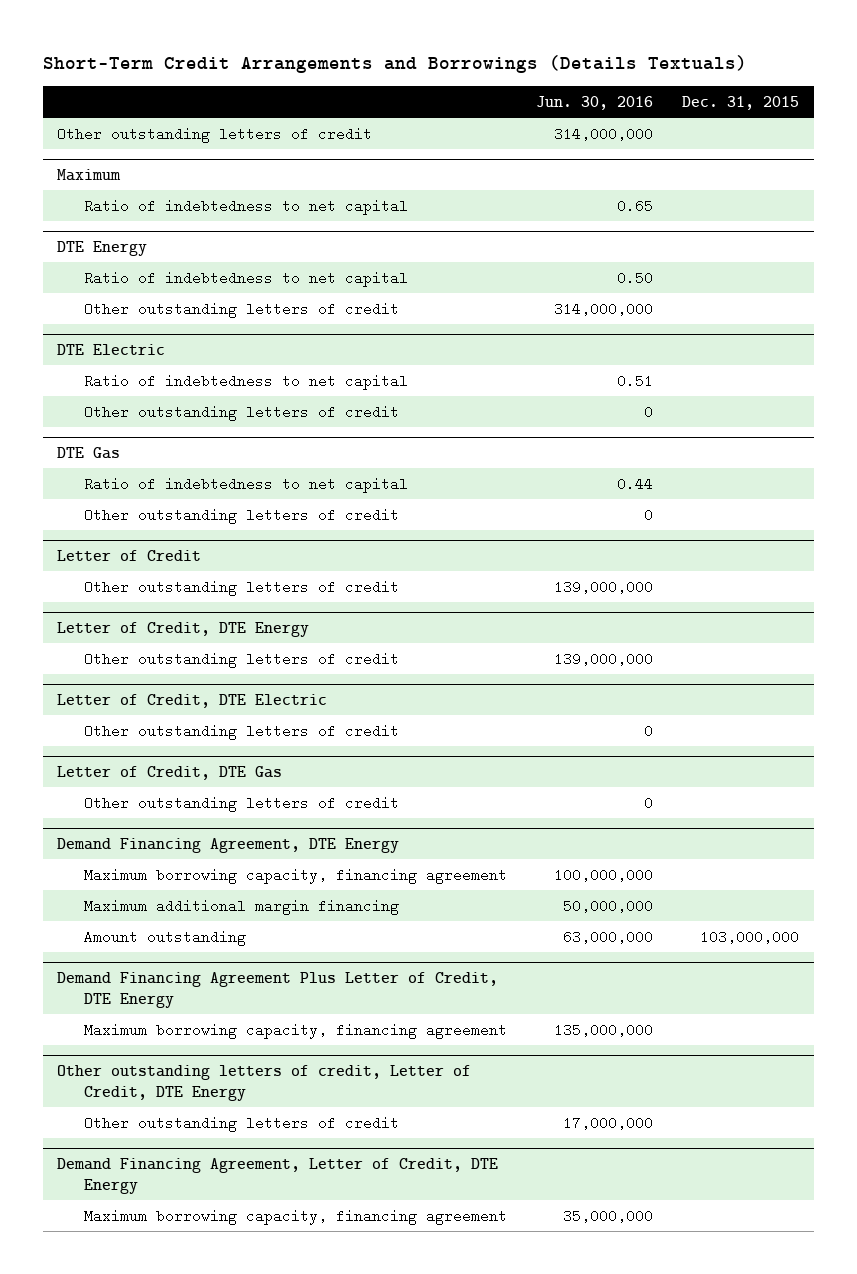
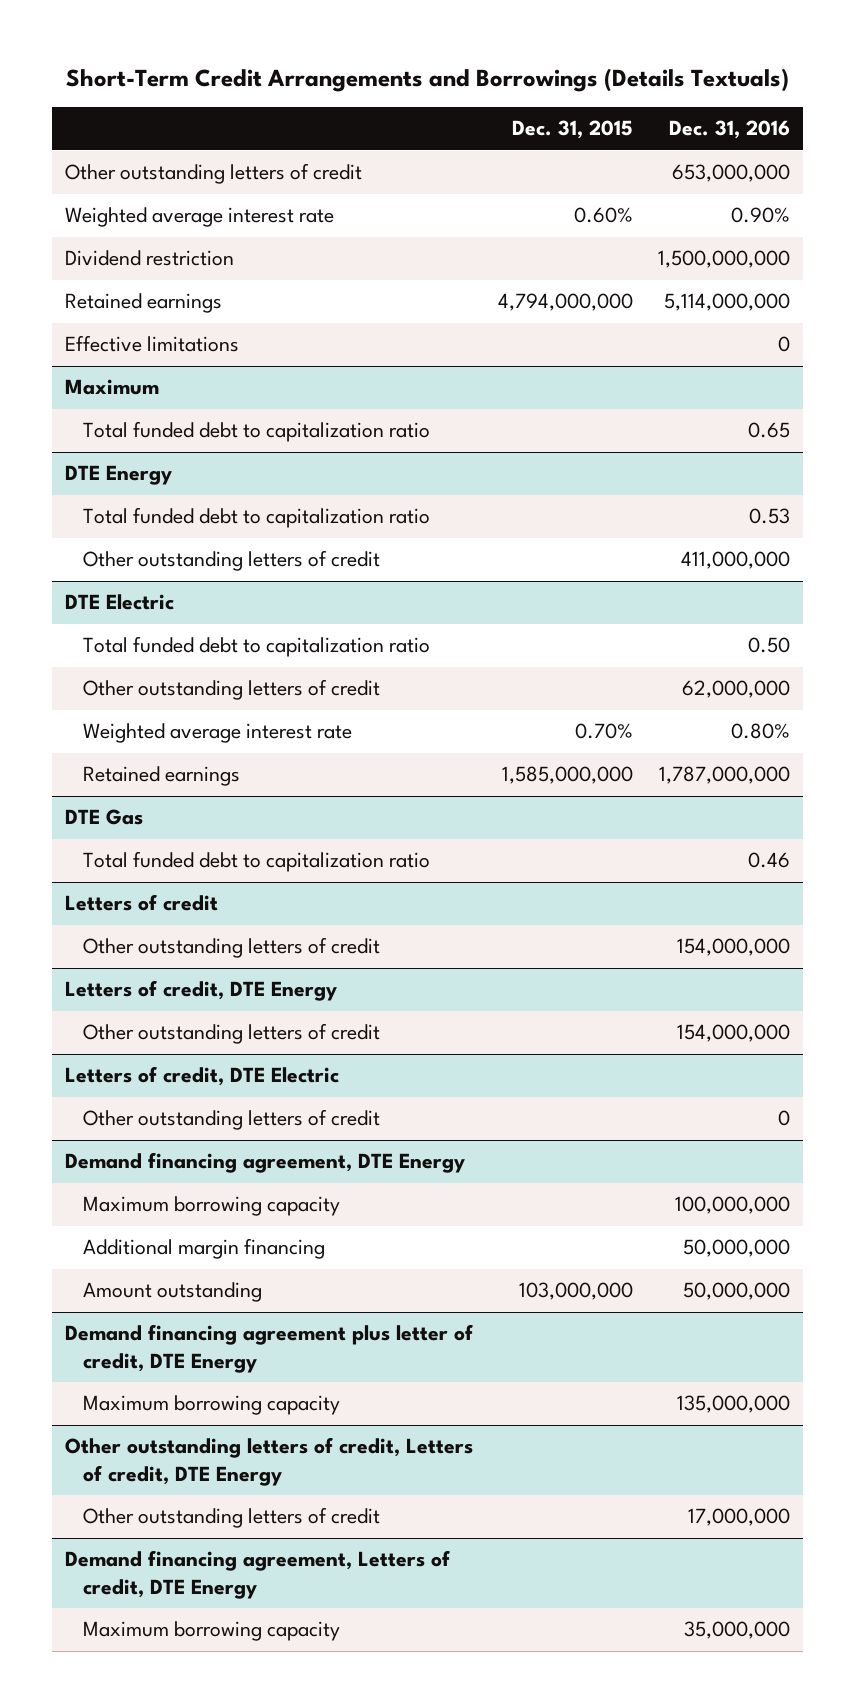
- | Jun. 30, 2016 | Dec. 31, 2015
+ | Dec. 31, 2015 | Dec. 31, 2016
+ Weighted average interest rate | 0.60% | 0.90%
+ Dividend restriction | | 1,500,000,000
+ Retained earnings | 4,794,000,000 | 5,114,000,000
+ Effective limitations | | 0
@ Maximum
- Ratio of indebtedness to net capital | 0.65 |
+ Total funded debt to capitalization ratio | | 0.65
@ DTE Energy
- Ratio of indebtedness to net capital | 0.50 |
+ Total funded debt to capitalization ratio | | 0.53
@ DTE Electric
- Ratio of indebtedness to net capital | 0.51 |
+ Total funded debt to capitalization ratio | | 0.50
+ Weighted average interest rate | 0.70% | 0.80%
+ Retained earnings | 1,585,000,000 | 1,787,000,000
@ DTE Gas
- Ratio of indebtedness to net capital | 0.44 |
- Other outstanding letters of credit | 0 |
- Letter of Credit
@ DTE Gas
+ Total funded debt to capitalization ratio | | 0.46
+ Letters of credit
- Letter of Credit, DTE Energy
+ Letters of credit, DTE Energy
- Letter of Credit, DTE Electric
+ Letters of credit, DTE Electric
- Letter of Credit, DTE Gas
- Other outstanding letters of credit | 0 |
- Demand Financing Agreement, DTE Energy
- Maximum borrowing capacity, financing agreement | 100,000,000 |
- Maximum additional margin financing | 50,000,000 |
+ Demand financing agreement, DTE Energy
+ Maximum borrowing capacity | | 100,000,000
+ Additional margin financing | | 50,000,000
- Demand Financing Agreement Plus Letter of Credit, DTE Energy
- Maximum borrowing capacity, financing agreement | 135,000,000 |
- Other outstanding letters of credit, Letter of Credit, DTE Energy
+ Demand financing agreement plus letter of credit, DTE Energy
+ Maximum borrowing capacity | | 135,000,000
+ Other outstanding letters of credit, Letters of credit, DTE Energy
- Demand Financing Agreement, Letter of Credit, DTE Energy
- Maximum borrowing capacity, financing agreement | 35,000,000 |
+ Demand financing agreement, Letters of credit, DTE Energy
+ Maximum borrowing capacity | | 35,000,000

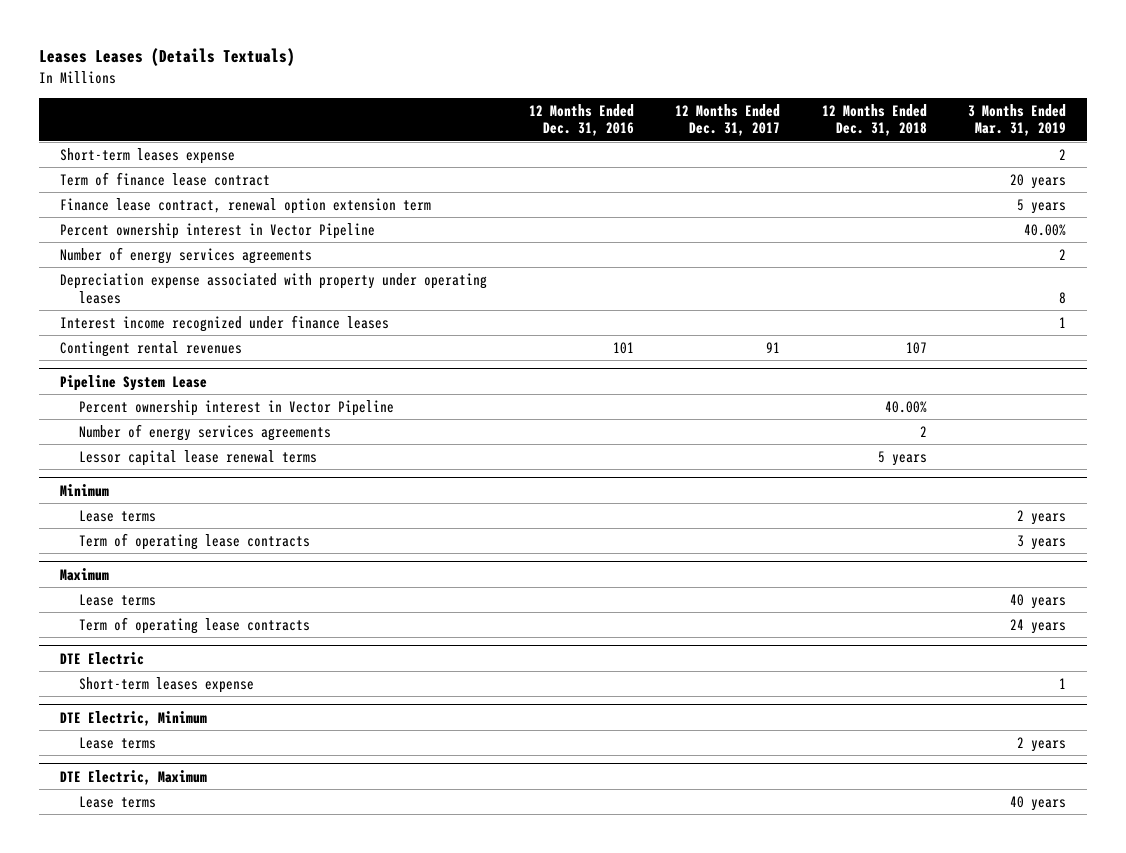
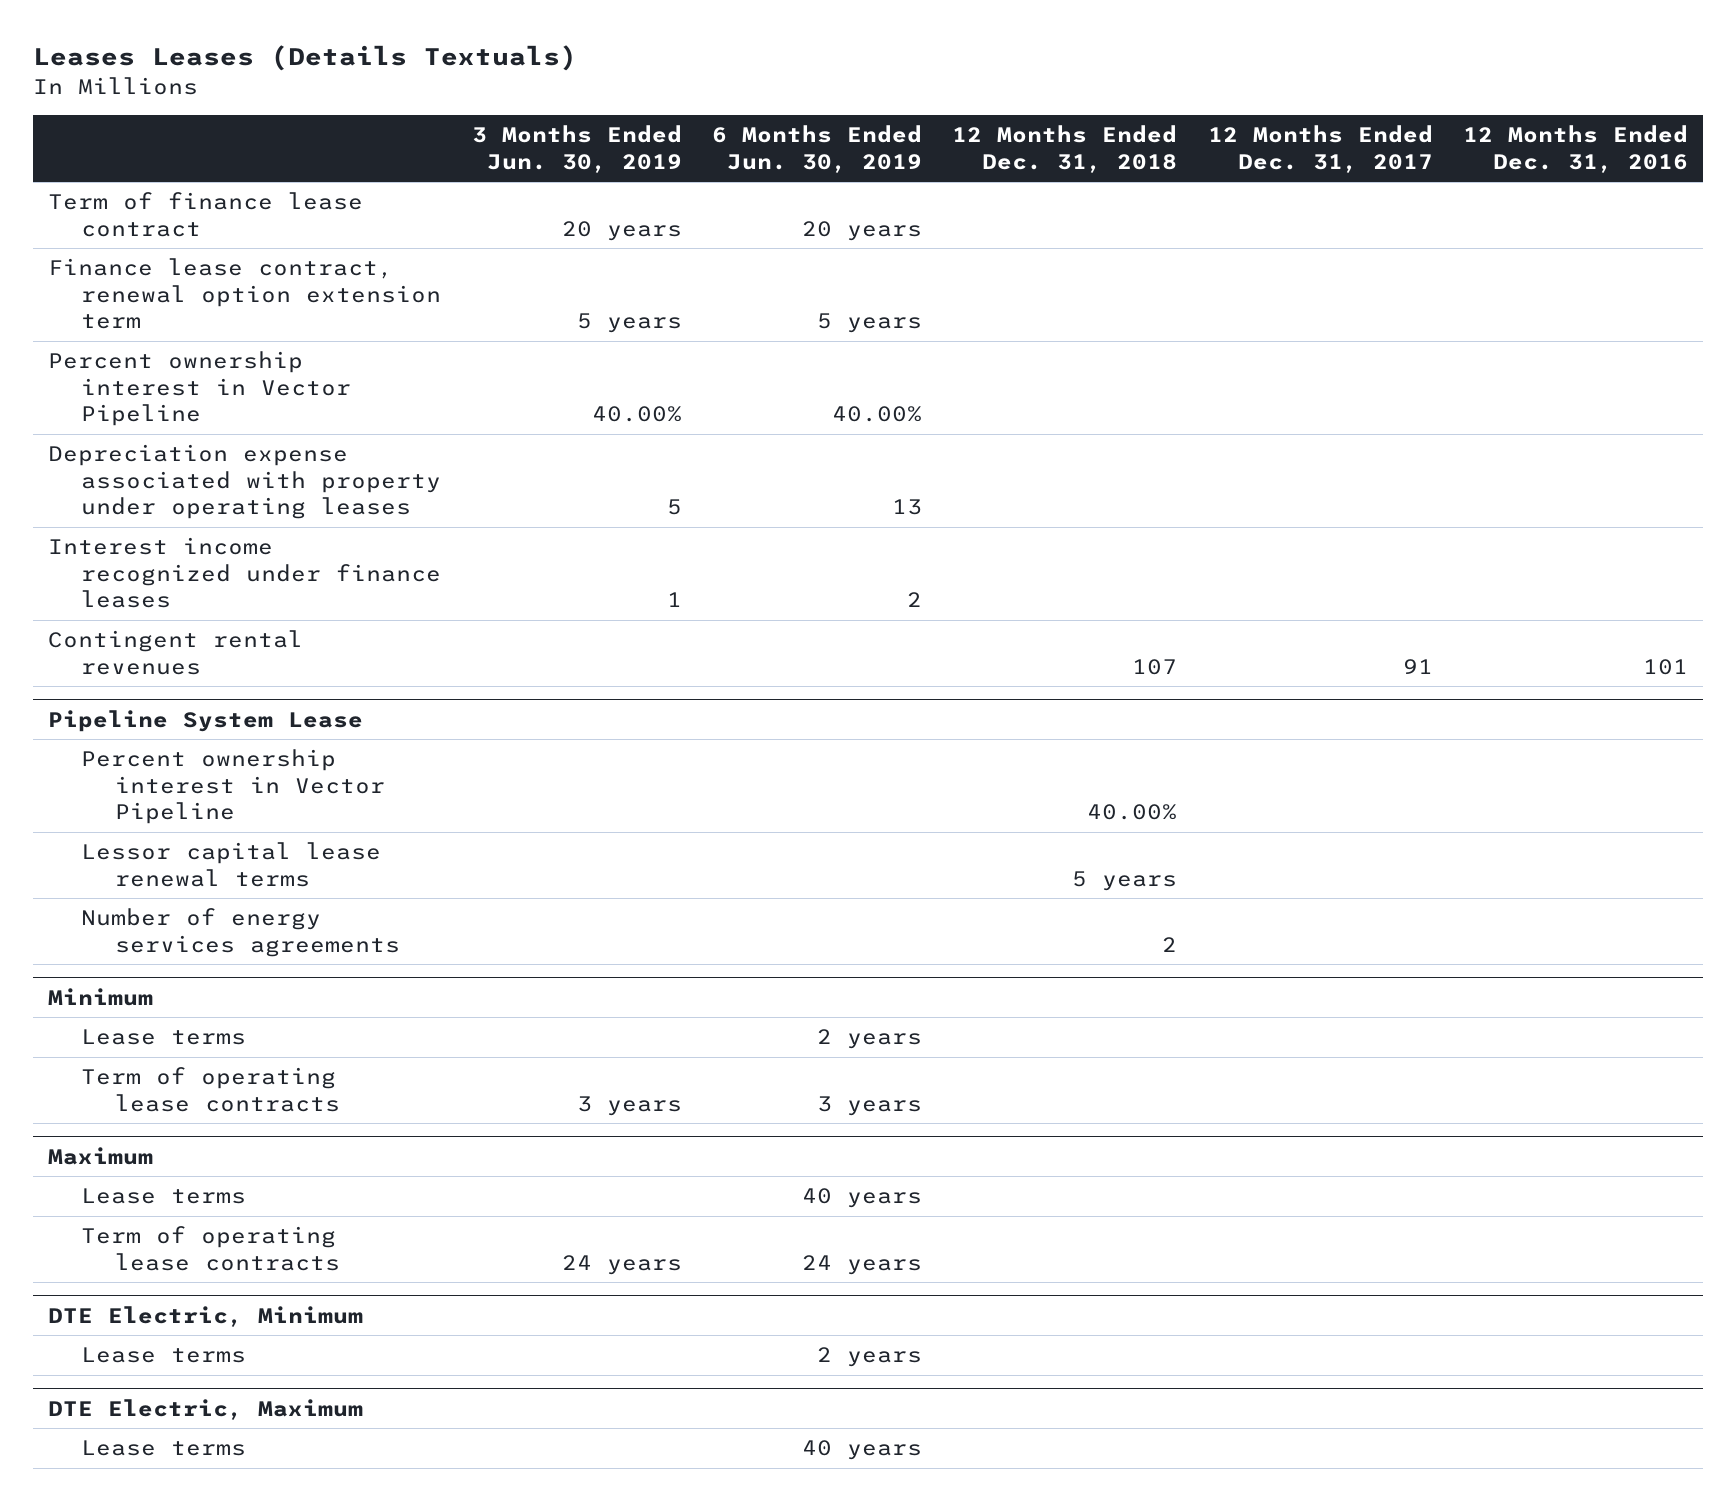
- | 12 Months Ended Dec. 31, 2016 | 12 Months Ended Dec. 31, 2017 | 12 Months Ended Dec. 31, 2018 | 3 Months Ended Mar. 31, 2019
+ | 3 Months Ended Jun. 30, 2019 | 6 Months Ended Jun. 30, 2019 | 12 Months Ended Dec. 31, 2018 | 12 Months Ended Dec. 31, 2017 | 12 Months Ended Dec. 31, 2016
- Short-term leases expense | | | | 2
- Number of energy services agreements | | | | 2
@ Pipeline System Lease
moved down: Number of energy services agreements | | | 2 | |
- DTE Electric
- Short-term leases expense | | | | 1

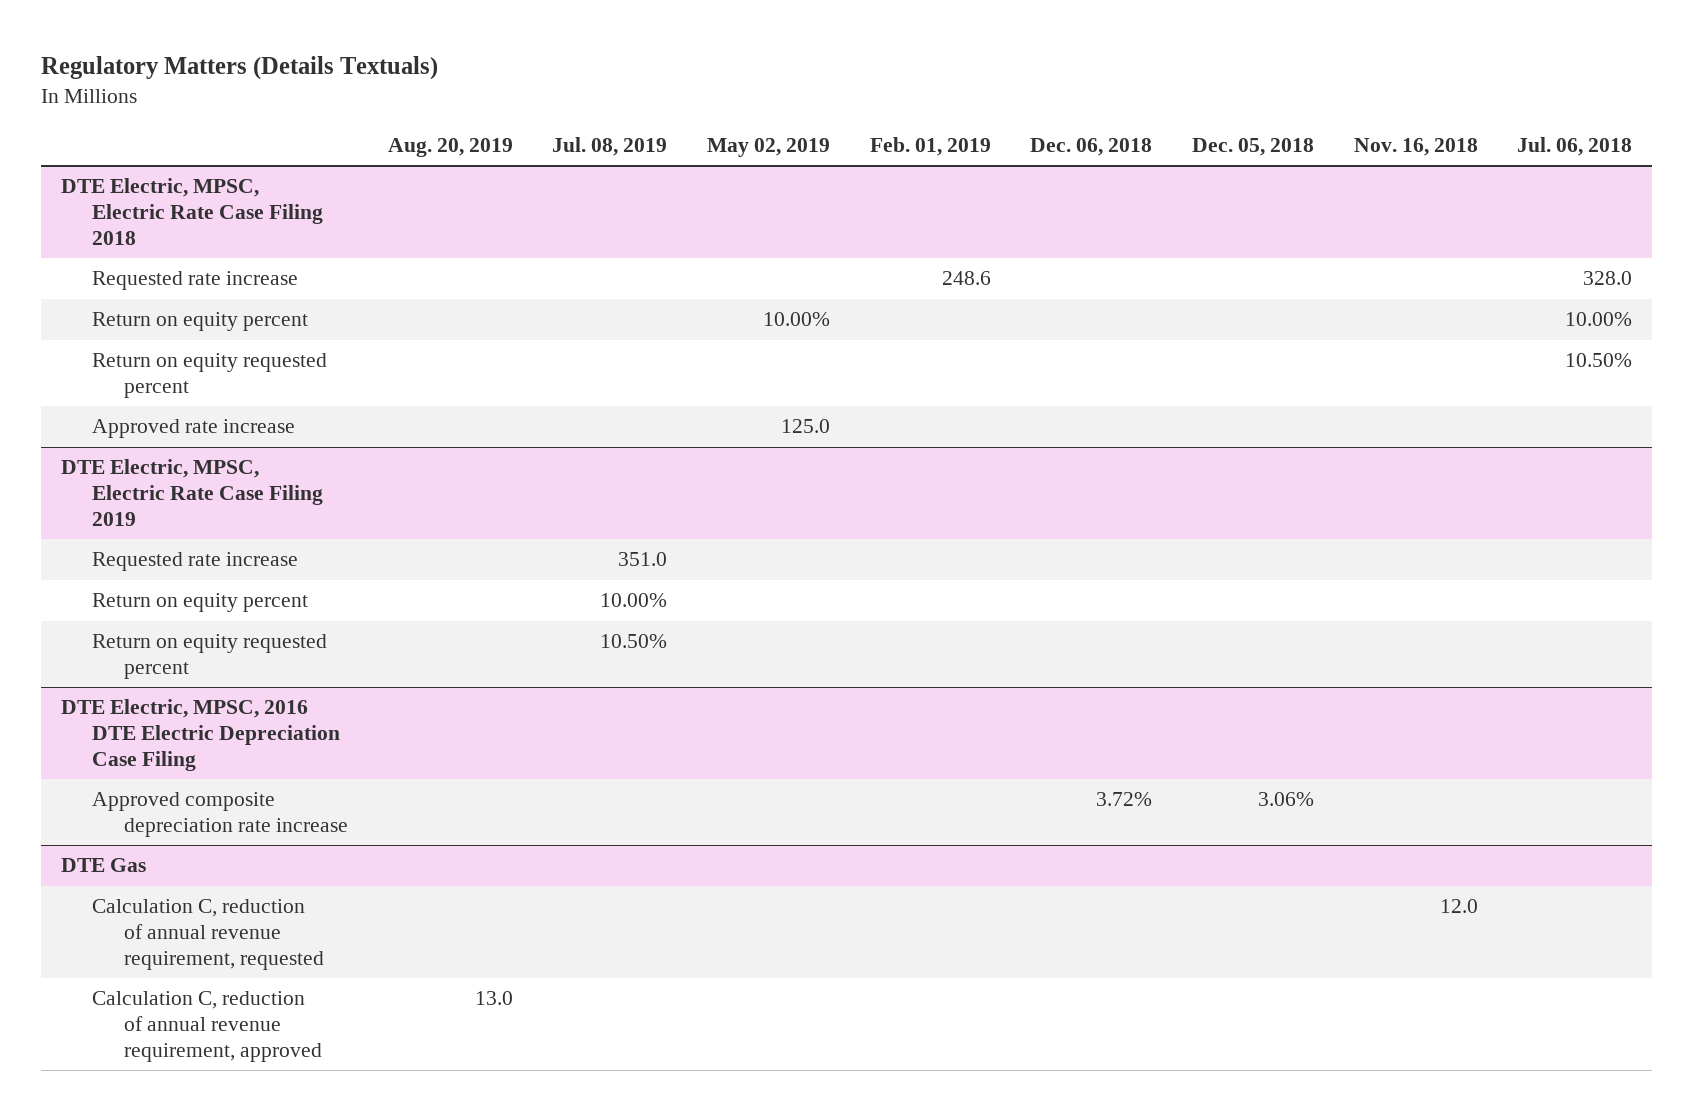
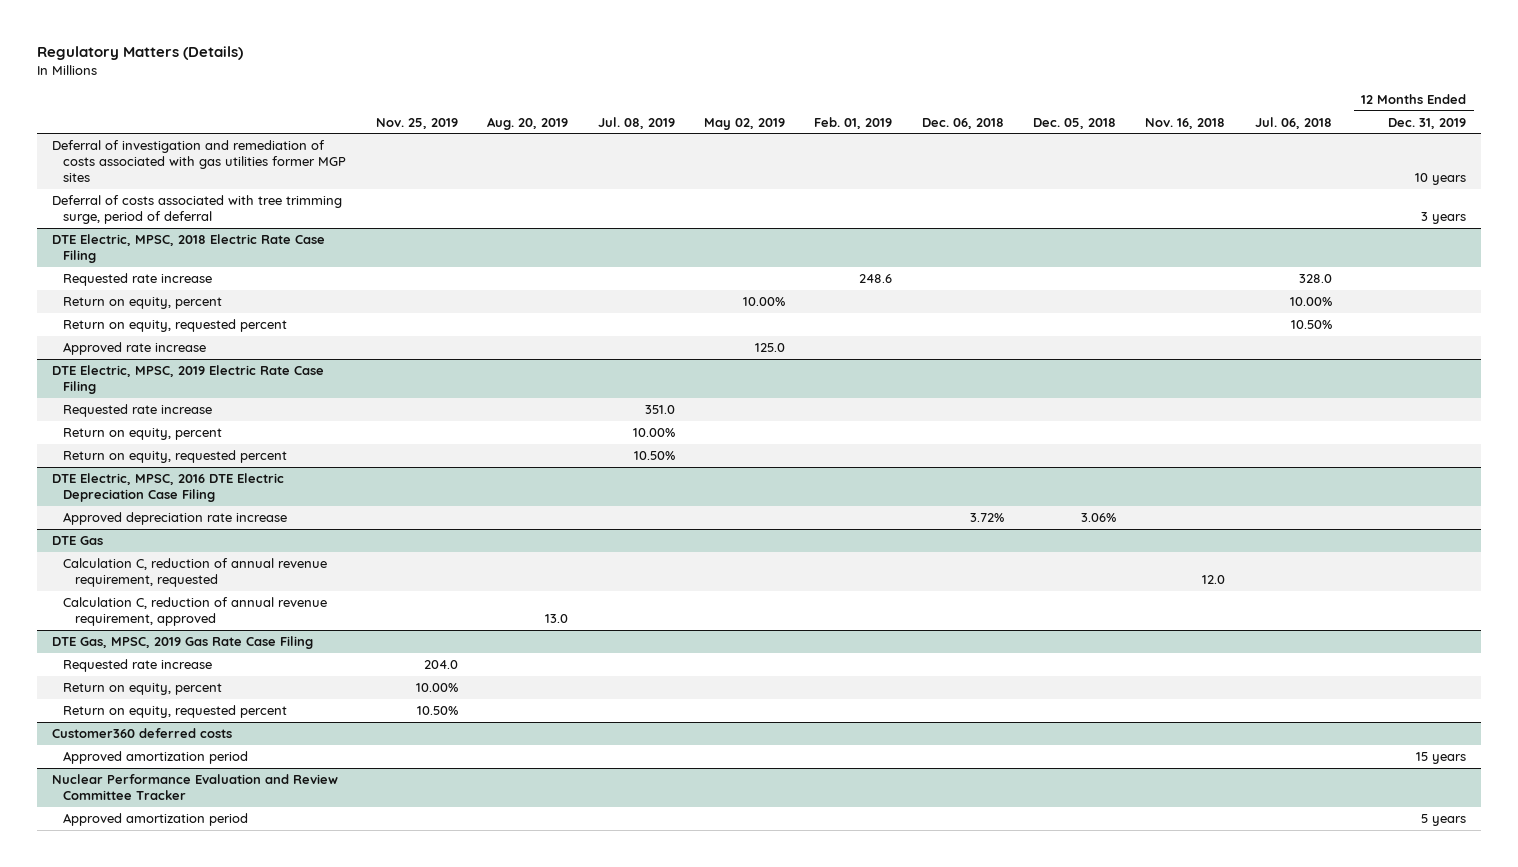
- Regulatory Matters (Details Textuals)
+ Regulatory Matters (Details)
- | Aug. 20, 2019 | Jul. 08, 2019 | May 02, 2019 | Feb. 01, 2019 | Dec. 06, 2018 | Dec. 05, 2018 | Nov. 16, 2018 | Jul. 06, 2018
+ | Nov. 25, 2019 | Aug. 20, 2019 | Jul. 08, 2019 | May 02, 2019 | Feb. 01, 2019 | Dec. 06, 2018 | Dec. 05, 2018 | Nov. 16, 2018 | Jul. 06, 2018 | 12 Months Ended Dec. 31, 2019
- DTE Electric, MPSC, Electric Rate Case Filing 2018
+ Deferral of investigation and remediation of costs associated with gas utilities former MGP sites | | | | | | | | | | 10 years
+ Deferral of costs associated with tree trimming surge, period of deferral | | | | | | | | | | 3 years
+ DTE Electric, MPSC, 2018 Electric Rate Case Filing
- Return on equity percent | | | 10.00% | | | | | 10.00%
- Return on equity requested percent | | | | | | | | 10.50%
+ Return on equity, percent | | | | 10.00% | | | | | 10.00% |
+ Return on equity, requested percent | | | | | | | | | 10.50% |
- DTE Electric, MPSC, Electric Rate Case Filing 2019
+ DTE Electric, MPSC, 2019 Electric Rate Case Filing
- Return on equity percent | | 10.00% | | | | | |
- Return on equity requested percent | | 10.50% | | | | | |
+ Return on equity, percent | | | 10.00% | | | | | | |
+ Return on equity, requested percent | | | 10.50% | | | | | | |
@ DTE Electric, MPSC, 2016 DTE Electric Depreciation Case Filing
- Approved composite depreciation rate increase | | | | | 3.72% | 3.06% | |
+ Approved depreciation rate increase | | | | | | 3.72% | 3.06% | | |
+ DTE Gas, MPSC, 2019 Gas Rate Case Filing
+ Requested rate increase | 204.0 | | | | | | | | |
+ Return on equity, percent | 10.00% | | | | | | | | |
+ Return on equity, requested percent | 10.50% | | | | | | | | |
+ Customer360 deferred costs
+ Approved amortization period | | | | | | | | | | 15 years
+ Nuclear Performance Evaluation and Review Committee Tracker
+ Approved amortization period | | | | | | | | | | 5 years

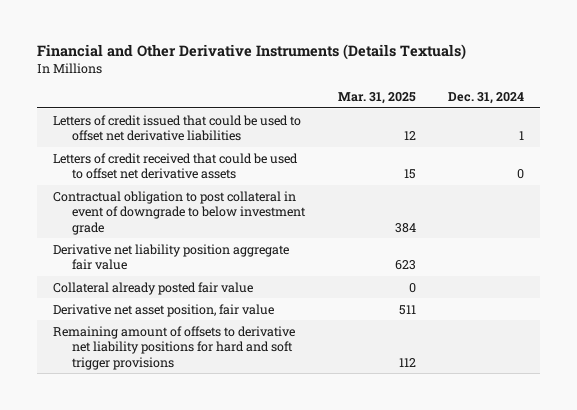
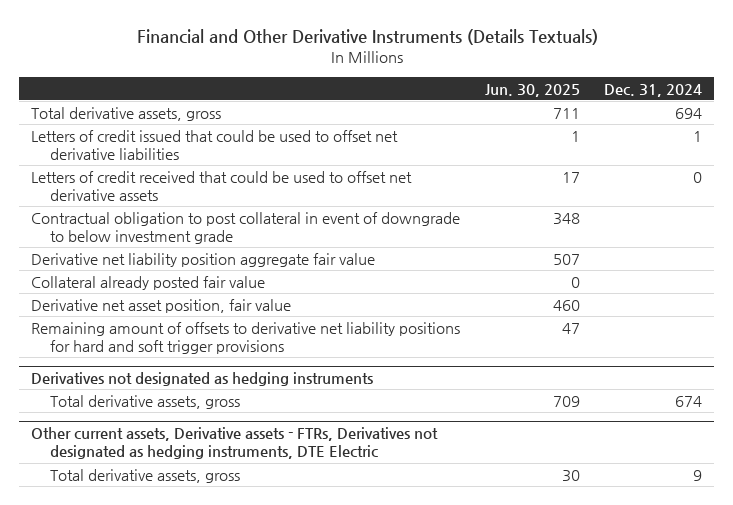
- | Mar. 31, 2025 | Dec. 31, 2024
+ | Jun. 30, 2025 | Dec. 31, 2024
+ Total derivative assets, gross | 711 | 694
+ Derivatives not designated as hedging instruments
+ Total derivative assets, gross | 709 | 674
+ Other current assets, Derivative assets - FTRs, Derivatives not designated as hedging instruments, DTE Electric
+ Total derivative assets, gross | 30 | 9

